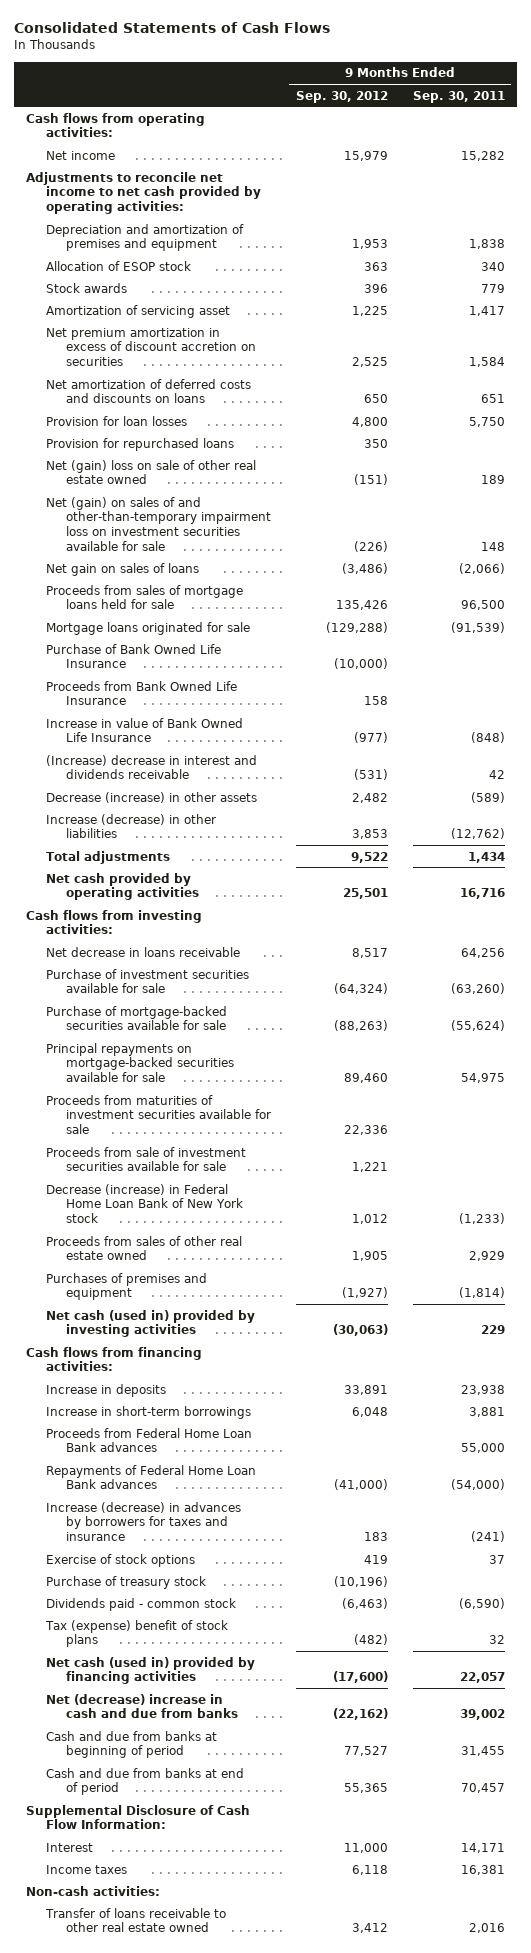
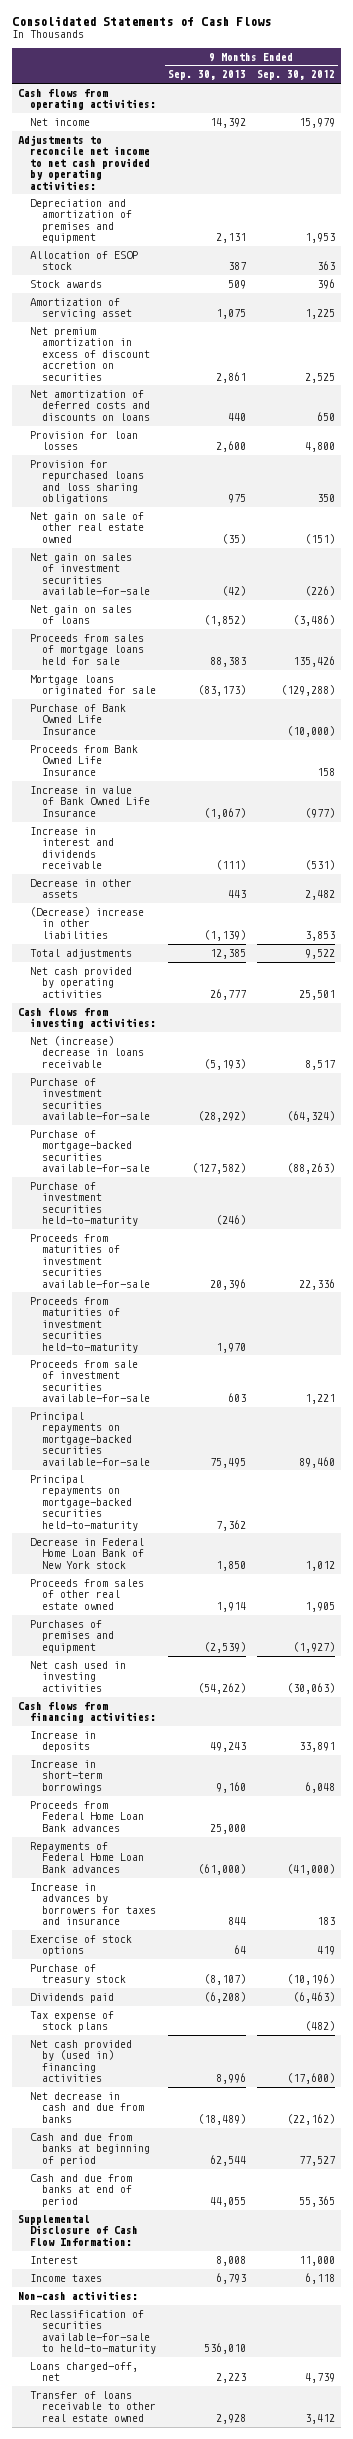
- | 9 Months Ended Sep. 30, 2012 | 9 Months Ended Sep. 30, 2011
+ | 9 Months Ended Sep. 30, 2013 | 9 Months Ended Sep. 30, 2012
- Provision for repurchased loans | 350 |
- Net (gain) loss on sale of other real estate owned | (151) | 189
- Net (gain) on sales of and other-than-temporary impairment loss on investment securities available for sale | (226) | 148
+ Provision for repurchased loans and loss sharing obligations | 975 | 350
+ Net gain on sale of other real estate owned | (35) | (151)
+ Net gain on sales of investment securities available-for-sale | (42) | (226)
- (Increase) decrease in interest and dividends receivable | (531) | 42
- Decrease (increase) in other assets | 2,482 | (589)
- Increase (decrease) in other liabilities | 3,853 | (12,762)
+ Increase in interest and dividends receivable | (111) | (531)
+ Decrease in other assets | 443 | 2,482
+ (Decrease) increase in other liabilities | (1,139) | 3,853
- Net decrease in loans receivable | 8,517 | 64,256
- Purchase of investment securities available for sale | (64,324) | (63,260)
- Purchase of mortgage-backed securities available for sale | (88,263) | (55,624)
- Principal repayments on mortgage-backed securities available for sale | 89,460 | 54,975
- Proceeds from maturities of investment securities available for sale | 22,336 |
- Proceeds from sale of investment securities available for sale | 1,221 |
- Decrease (increase) in Federal Home Loan Bank of New York stock | 1,012 | (1,233)
+ Net (increase) decrease in loans receivable | (5,193) | 8,517
+ Purchase of investment securities available-for-sale | (28,292) | (64,324)
+ Purchase of mortgage-backed securities available-for-sale | (127,582) | (88,263)
+ Purchase of investment securities held-to-maturity | (246) |
+ Proceeds from maturities of investment securities available-for-sale | 20,396 | 22,336
+ Proceeds from maturities of investment securities held-to-maturity | 1,970 |
+ Proceeds from sale of investment securities available-for-sale | 603 | 1,221
+ Principal repayments on mortgage-backed securities available-for-sale | 75,495 | 89,460
+ Principal repayments on mortgage-backed securities held-to-maturity | 7,362 |
+ Decrease in Federal Home Loan Bank of New York stock | 1,850 | 1,012
- Net cash (used in) provided by investing activities | (30,063) | 229
+ Net cash used in investing activities | (54,262) | (30,063)
- Increase (decrease) in advances by borrowers for taxes and insurance | 183 | (241)
+ Increase in advances by borrowers for taxes and insurance | 844 | 183
- Dividends paid - common stock | (6,463) | (6,590)
- Tax (expense) benefit of stock plans | (482) | 32
- Net cash (used in) provided by financing activities | (17,600) | 22,057
- Net (decrease) increase in cash and due from banks | (22,162) | 39,002
+ Dividends paid | (6,208) | (6,463)
+ Tax expense of stock plans | | (482)
+ Net cash provided by (used in) financing activities | 8,996 | (17,600)
+ Net decrease in cash and due from banks | (18,489) | (22,162)
+ Reclassification of securities available-for-sale to held-to-maturity | 536,010 |
+ Loans charged-off, net | 2,223 | 4,739

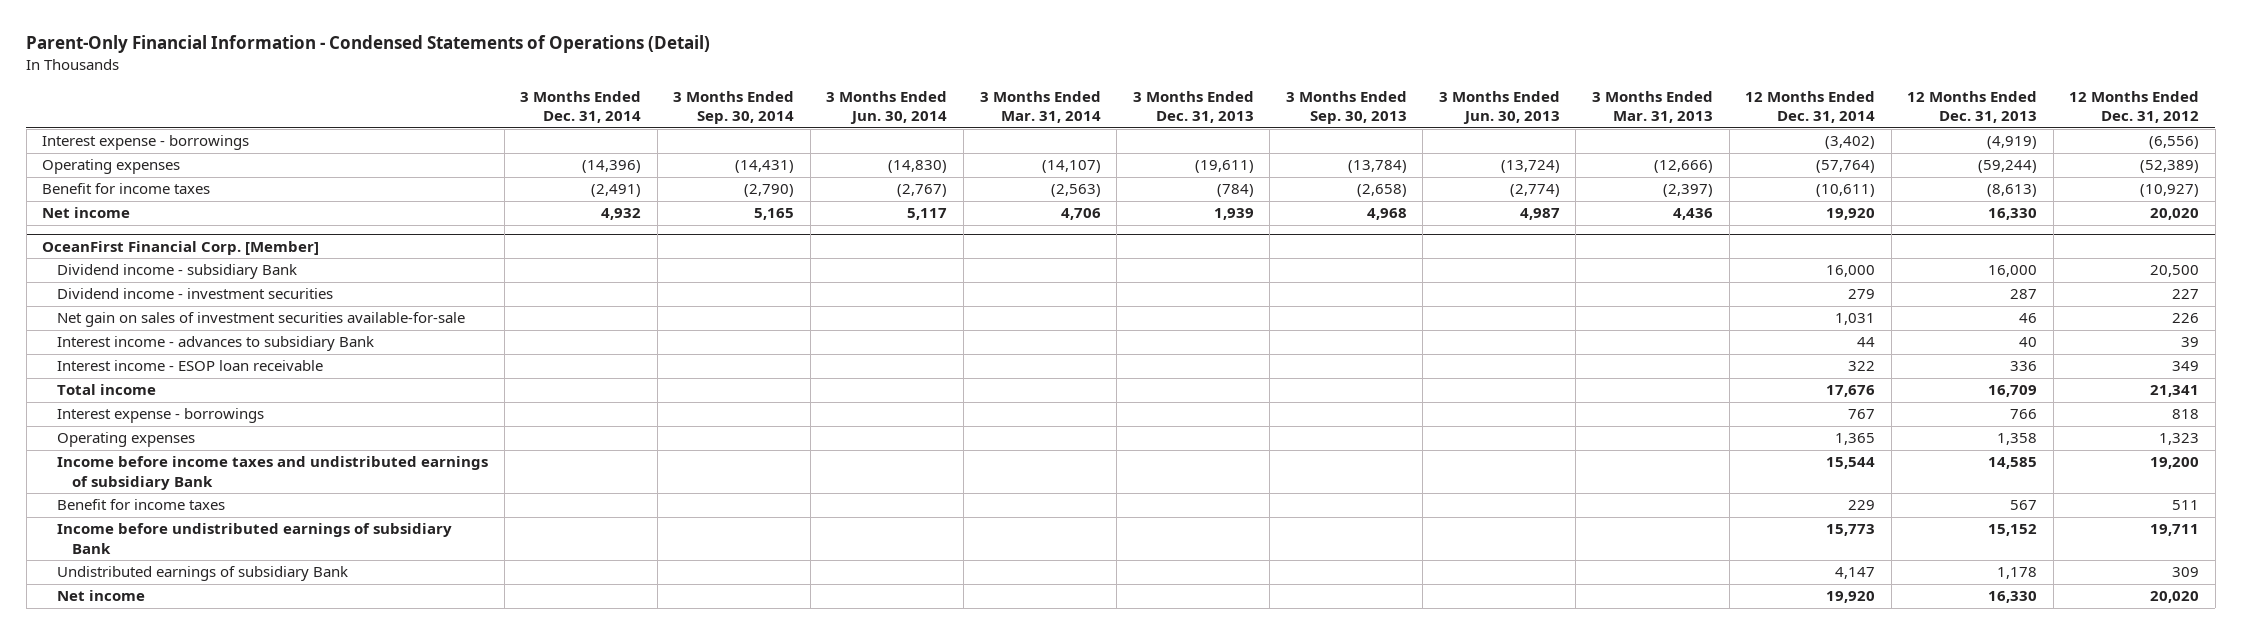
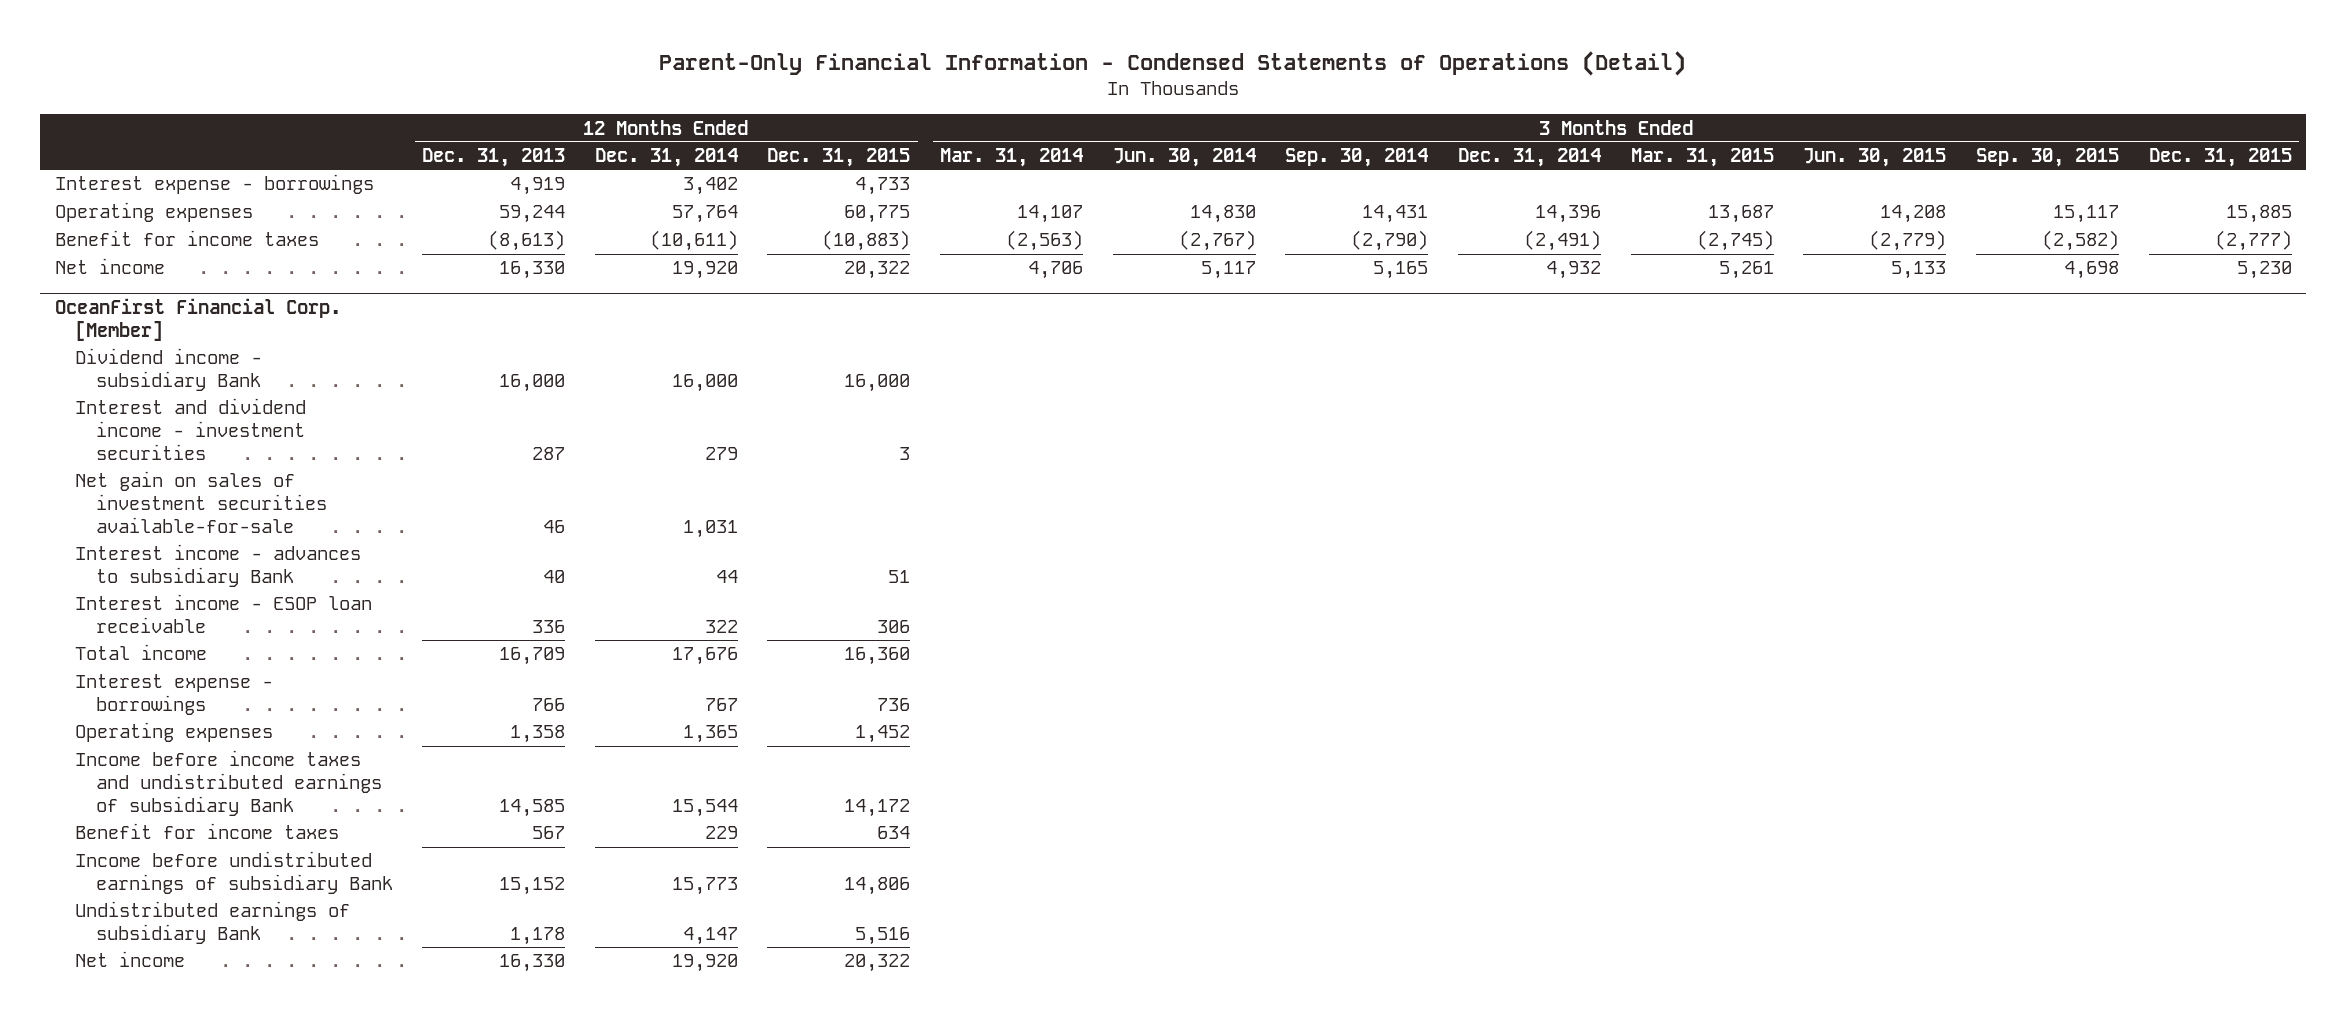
- | 3 Months Ended Dec. 31, 2014 | 3 Months Ended Sep. 30, 2014 | 3 Months Ended Jun. 30, 2014 | 3 Months Ended Mar. 31, 2014 | 3 Months Ended Dec. 31, 2013 | 3 Months Ended Sep. 30, 2013 | 3 Months Ended Jun. 30, 2013 | 3 Months Ended Mar. 31, 2013 | 12 Months Ended Dec. 31, 2014 | 12 Months Ended Dec. 31, 2013 | 12 Months Ended Dec. 31, 2012
+ | 12 Months Ended Dec. 31, 2013 | 12 Months Ended Dec. 31, 2014 | 12 Months Ended Dec. 31, 2015 | 3 Months Ended Mar. 31, 2014 | 3 Months Ended Jun. 30, 2014 | 3 Months Ended Sep. 30, 2014 | 3 Months Ended Dec. 31, 2014 | 3 Months Ended Mar. 31, 2015 | 3 Months Ended Jun. 30, 2015 | 3 Months Ended Sep. 30, 2015 | 3 Months Ended Dec. 31, 2015
- Interest expense - borrowings | | | | | | | | | (3,402) | (4,919) | (6,556)
- Operating expenses | (14,396) | (14,431) | (14,830) | (14,107) | (19,611) | (13,784) | (13,724) | (12,666) | (57,764) | (59,244) | (52,389)
+ Interest expense - borrowings | 4,919 | 3,402 | 4,733 | | | | | | | |
+ Operating expenses | 59,244 | 57,764 | 60,775 | 14,107 | 14,830 | 14,431 | 14,396 | 13,687 | 14,208 | 15,117 | 15,885
@ OceanFirst Financial Corp. [Member]
- Dividend income - investment securities | | | | | | | | | 279 | 287 | 227
+ Interest and dividend income - investment securities | 287 | 279 | 3 | | | | | | | |

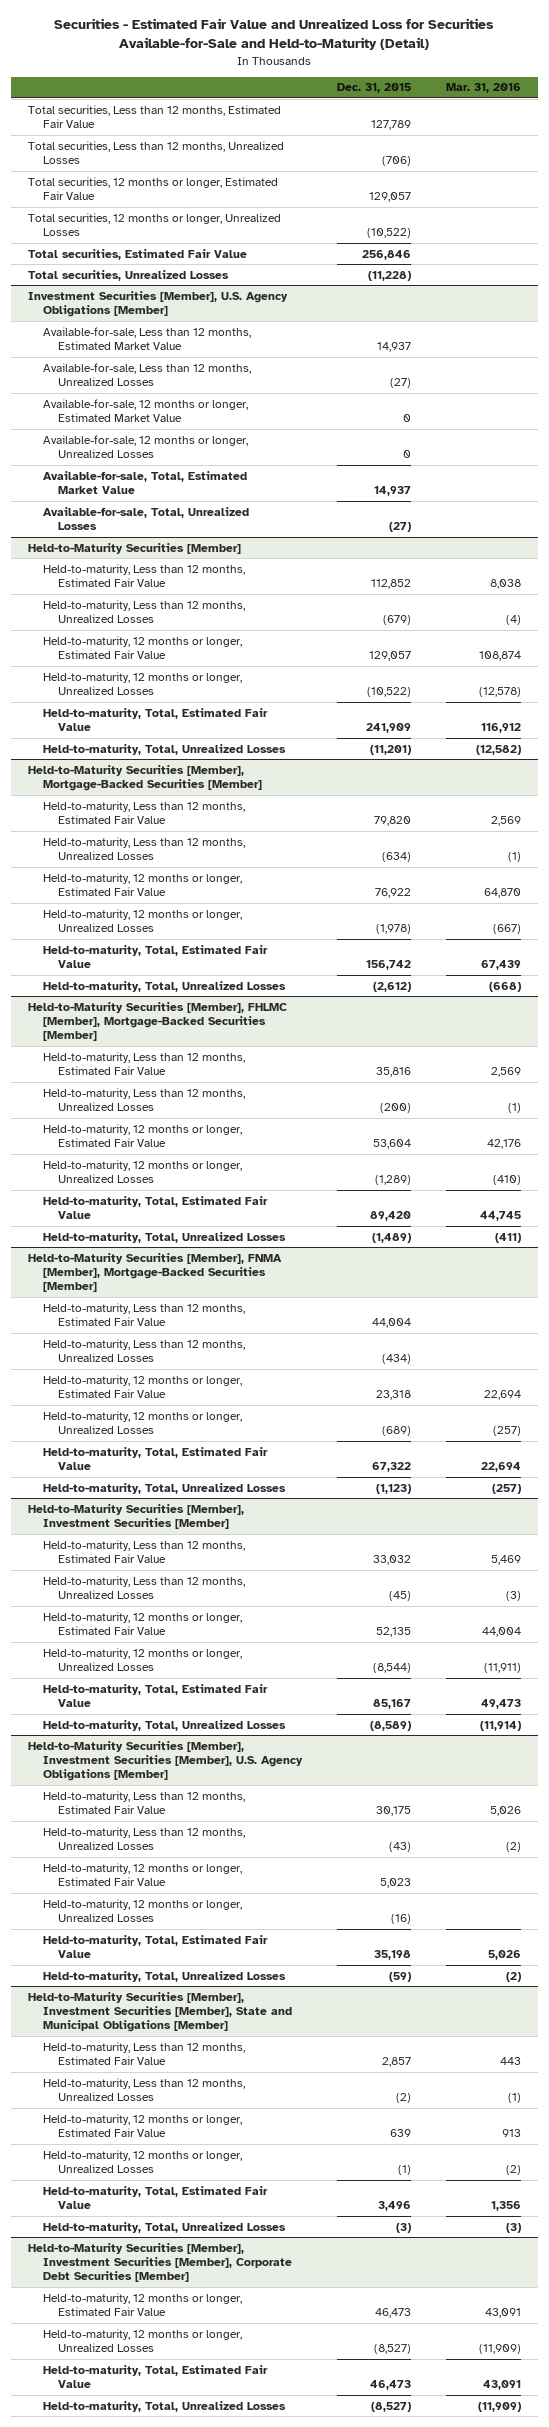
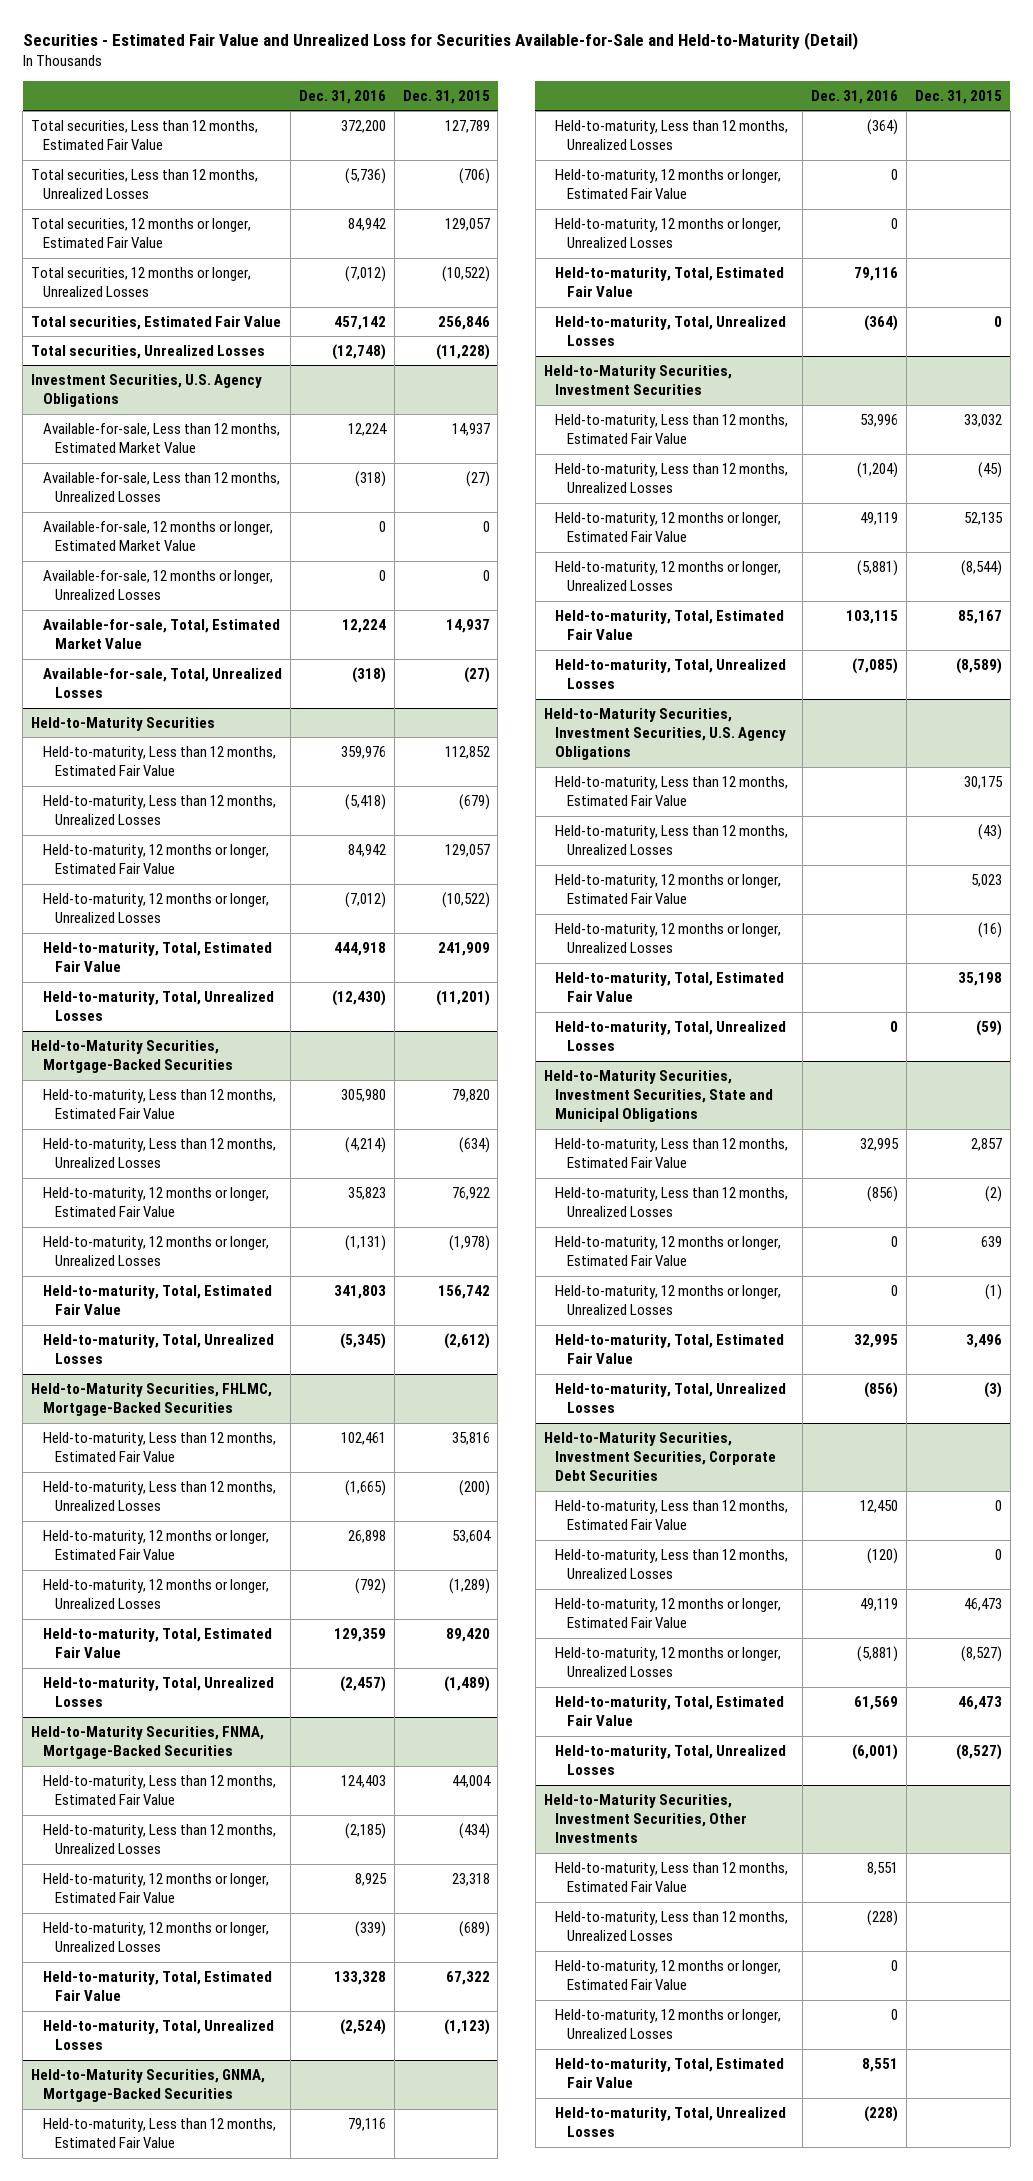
- | Dec. 31, 2015 | Mar. 31, 2016
+ | Dec. 31, 2016 | Dec. 31, 2015
- Investment Securities [Member], U.S. Agency Obligations [Member]
+ Investment Securities, U.S. Agency Obligations
- Held-to-Maturity Securities [Member]
+ Held-to-Maturity Securities
- Held-to-Maturity Securities [Member], Mortgage-Backed Securities [Member]
+ Held-to-Maturity Securities, Mortgage-Backed Securities
- Held-to-Maturity Securities [Member], FHLMC [Member], Mortgage-Backed Securities [Member]
+ Held-to-Maturity Securities, FHLMC, Mortgage-Backed Securities
- Held-to-Maturity Securities [Member], FNMA [Member], Mortgage-Backed Securities [Member]
+ Held-to-Maturity Securities, FNMA, Mortgage-Backed Securities
- Held-to-Maturity Securities [Member], Investment Securities [Member]
+ Held-to-Maturity Securities, GNMA, Mortgage-Backed Securities
+ Held-to-maturity, Less than 12 months, Estimated Fair Value | 79,116 |
+ Held-to-maturity, Less than 12 months, Unrealized Losses | (364) |
+ Held-to-maturity, 12 months or longer, Estimated Fair Value | 0 |
+ Held-to-maturity, 12 months or longer, Unrealized Losses | 0 |
+ Held-to-maturity, Total, Estimated Fair Value | 79,116 |
+ Held-to-maturity, Total, Unrealized Losses | (364) | 0
+ Held-to-Maturity Securities, Investment Securities
- Held-to-Maturity Securities [Member], Investment Securities [Member], U.S. Agency Obligations [Member]
+ Held-to-Maturity Securities, Investment Securities, U.S. Agency Obligations
- Held-to-Maturity Securities [Member], Investment Securities [Member], State and Municipal Obligations [Member]
+ Held-to-Maturity Securities, Investment Securities, State and Municipal Obligations
- Held-to-Maturity Securities [Member], Investment Securities [Member], Corporate Debt Securities [Member]
+ Held-to-Maturity Securities, Investment Securities, Corporate Debt Securities
+ Held-to-maturity, Less than 12 months, Estimated Fair Value | 12,450 | 0
+ Held-to-maturity, Less than 12 months, Unrealized Losses | (120) | 0
+ Held-to-Maturity Securities, Investment Securities, Other Investments
+ Held-to-maturity, Less than 12 months, Estimated Fair Value | 8,551 |
+ Held-to-maturity, Less than 12 months, Unrealized Losses | (228) |
+ Held-to-maturity, 12 months or longer, Estimated Fair Value | 0 |
+ Held-to-maturity, 12 months or longer, Unrealized Losses | 0 |
+ Held-to-maturity, Total, Estimated Fair Value | 8,551 |
+ Held-to-maturity, Total, Unrealized Losses | (228) |

